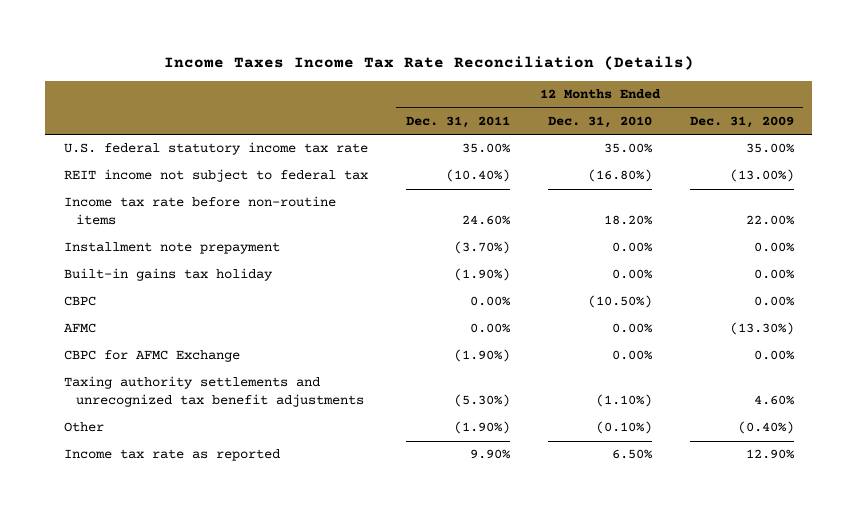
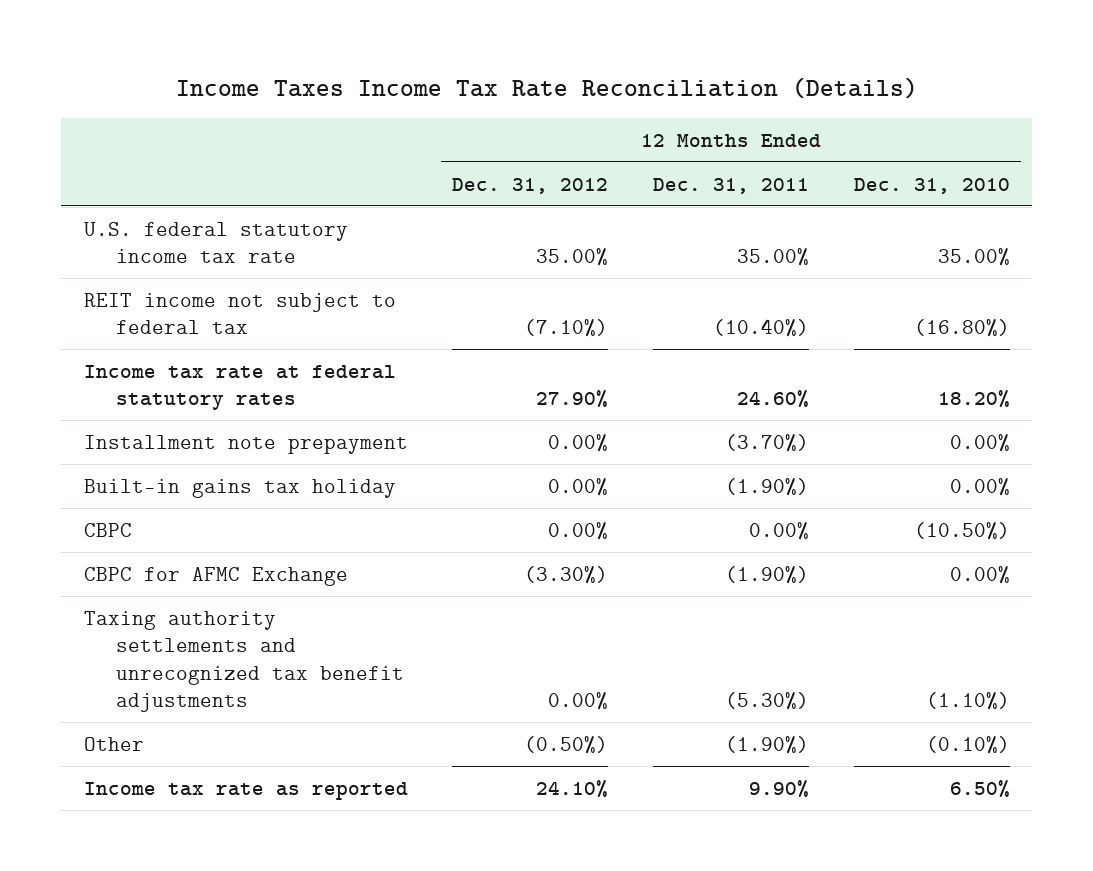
- | 12 Months Ended Dec. 31, 2011 | 12 Months Ended Dec. 31, 2010 | 12 Months Ended Dec. 31, 2009
+ | 12 Months Ended Dec. 31, 2012 | 12 Months Ended Dec. 31, 2011 | 12 Months Ended Dec. 31, 2010
- Income tax rate before non-routine items | 24.60% | 18.20% | 22.00%
+ Income tax rate at federal statutory rates | 27.90% | 24.60% | 18.20%
- AFMC | 0.00% | 0.00% | (13.30%)

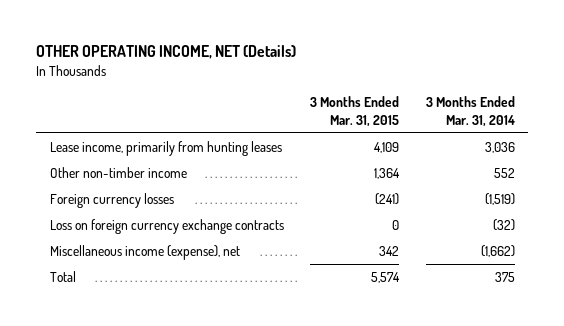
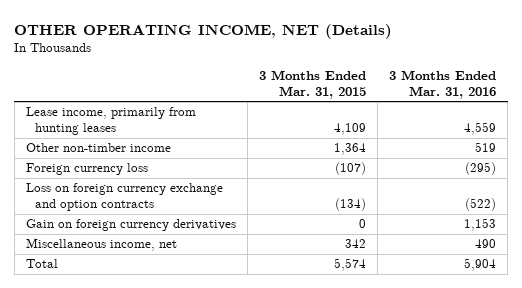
- | 3 Months Ended Mar. 31, 2015 | 3 Months Ended Mar. 31, 2014
+ | 3 Months Ended Mar. 31, 2015 | 3 Months Ended Mar. 31, 2016
- Foreign currency losses | (241) | (1,519)
- Loss on foreign currency exchange contracts | 0 | (32)
- Miscellaneous income (expense), net | 342 | (1,662)
+ Foreign currency loss | (107) | (295)
+ Loss on foreign currency exchange and option contracts | (134) | (522)
+ Gain on foreign currency derivatives | 0 | 1,153
+ Miscellaneous income, net | 342 | 490

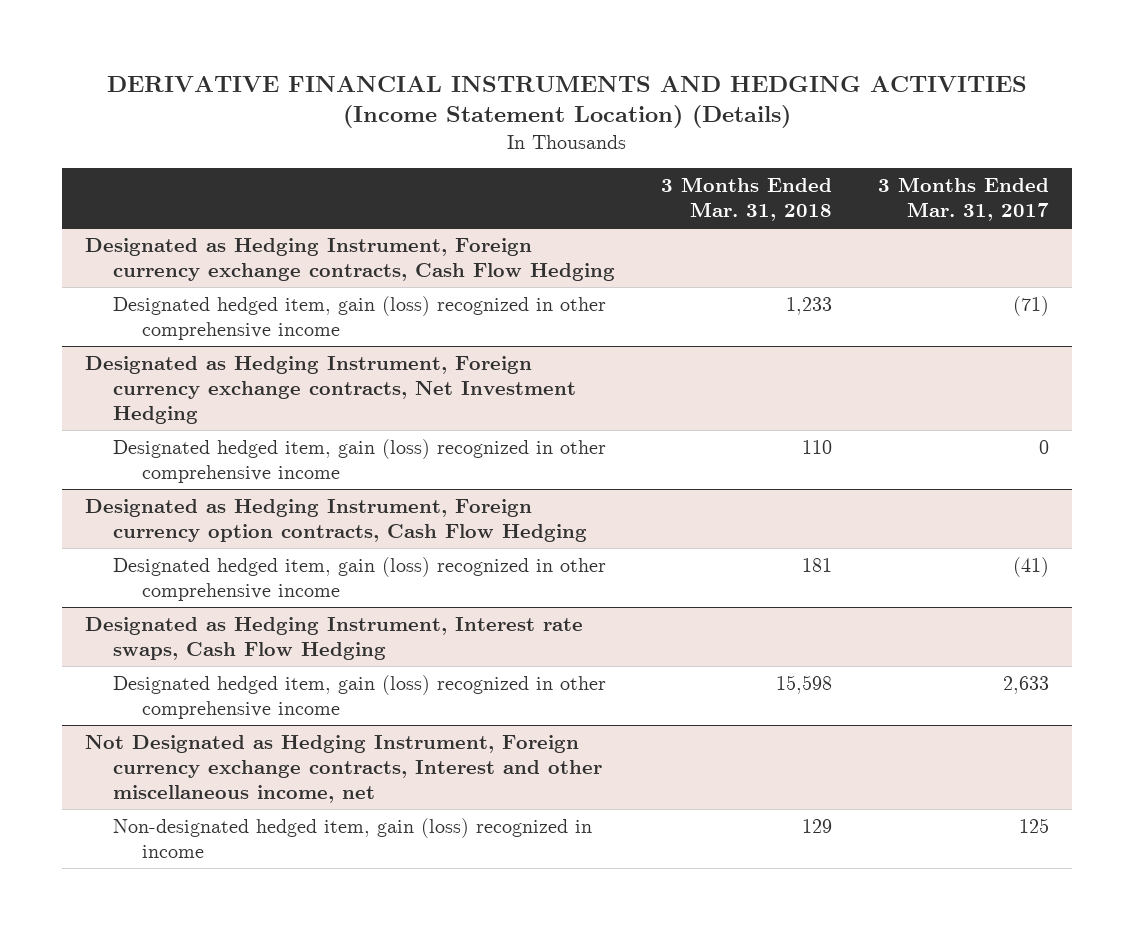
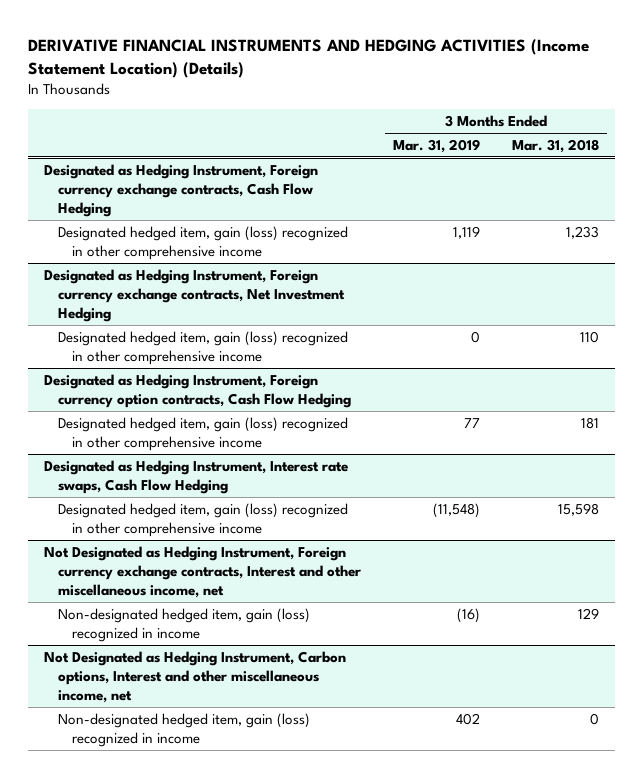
- | 3 Months Ended Mar. 31, 2018 | 3 Months Ended Mar. 31, 2017
+ | 3 Months Ended Mar. 31, 2019 | 3 Months Ended Mar. 31, 2018
+ Not Designated as Hedging Instrument, Carbon options, Interest and other miscellaneous income, net
+ Non-designated hedged item, gain (loss) recognized in income | 402 | 0

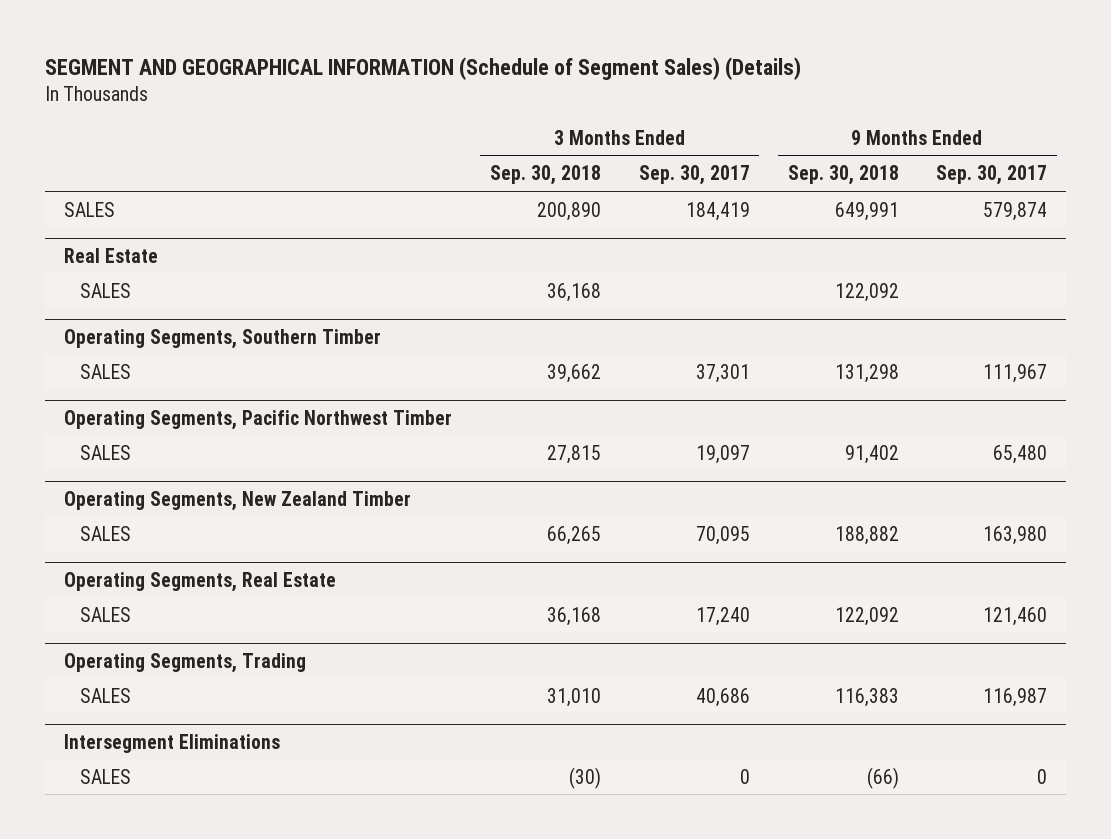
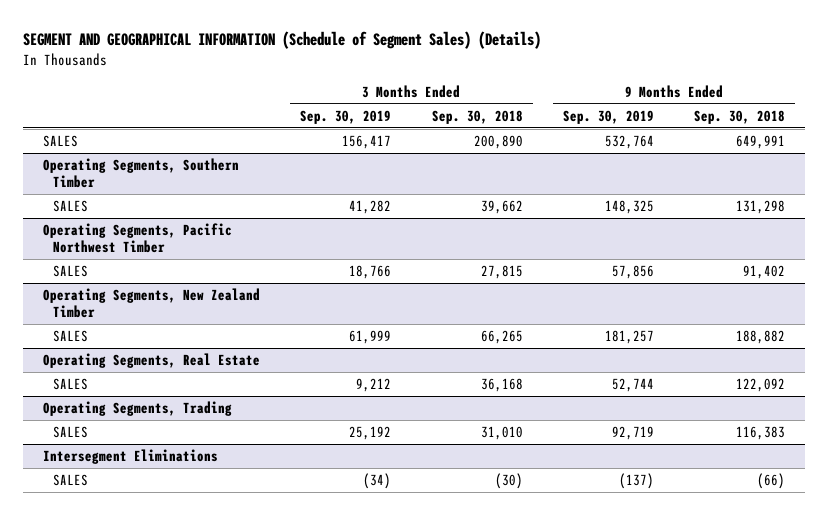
- | 3 Months Ended Sep. 30, 2018 | 3 Months Ended Sep. 30, 2017 | 9 Months Ended Sep. 30, 2018 | 9 Months Ended Sep. 30, 2017
+ | 3 Months Ended Sep. 30, 2019 | 3 Months Ended Sep. 30, 2018 | 9 Months Ended Sep. 30, 2019 | 9 Months Ended Sep. 30, 2018
- Real Estate
- SALES | 36,168 | | 122,092 |

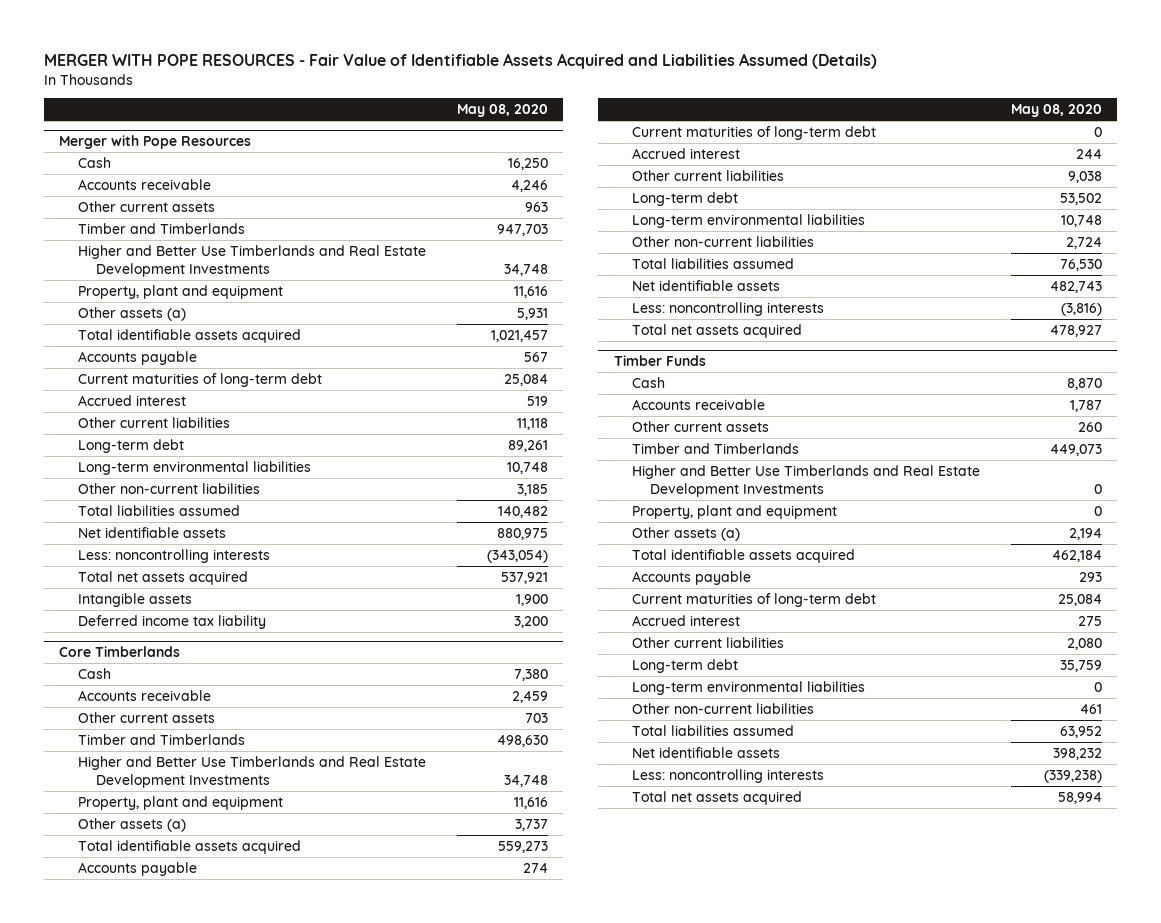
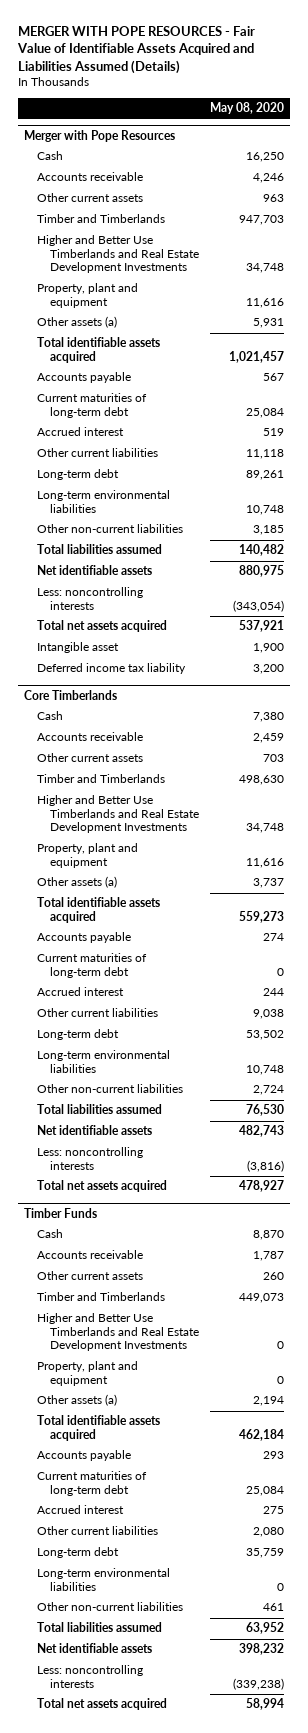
@ Merger with Pope Resources
- Intangible assets | 1,900
+ Intangible asset | 1,900

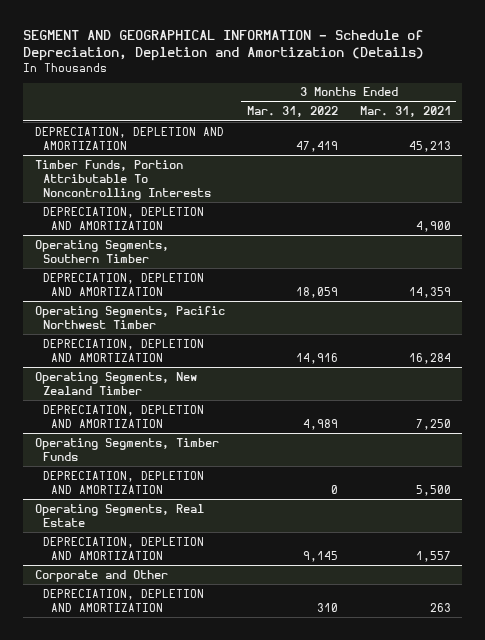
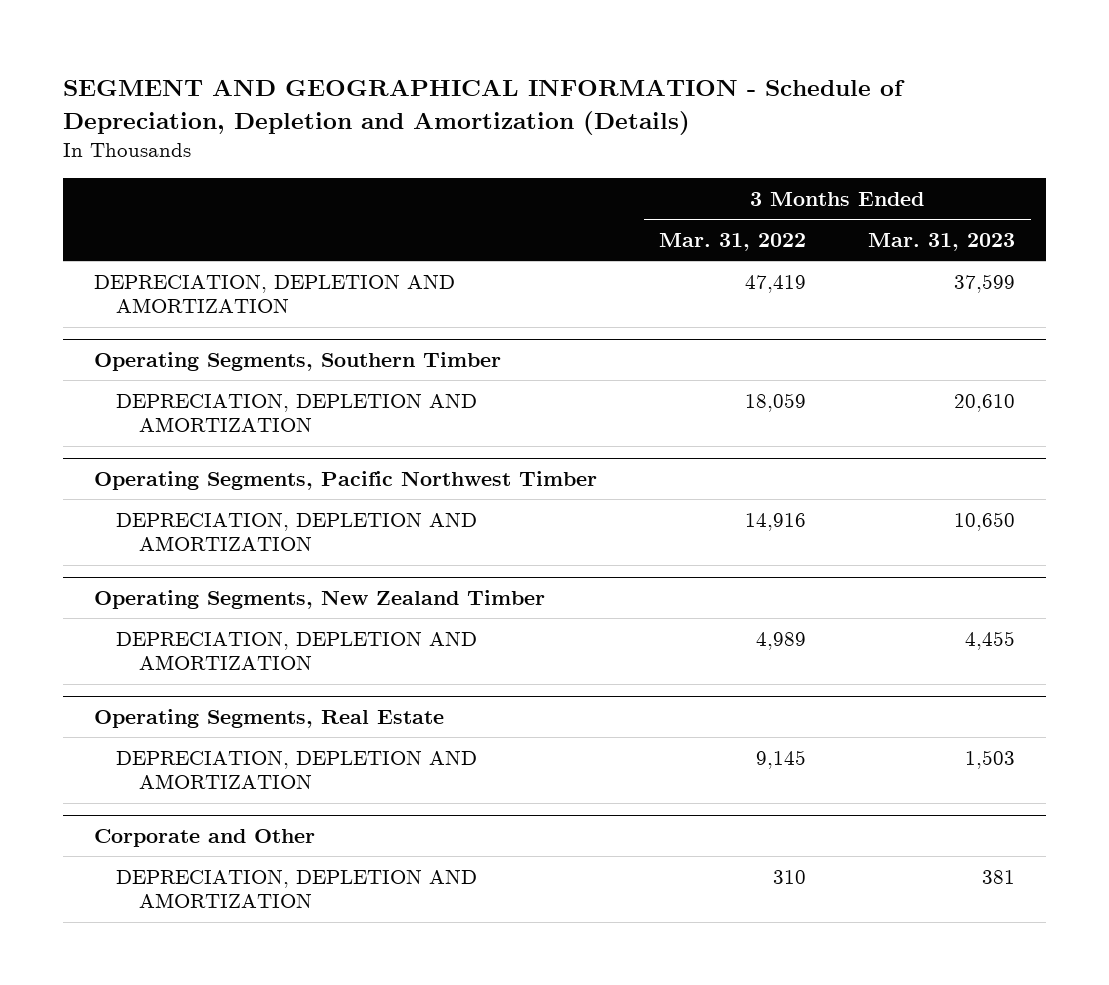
- | 3 Months Ended Mar. 31, 2022 | 3 Months Ended Mar. 31, 2021
+ | 3 Months Ended Mar. 31, 2022 | 3 Months Ended Mar. 31, 2023
- Timber Funds, Portion Attributable To Noncontrolling Interests
- DEPRECIATION, DEPLETION AND AMORTIZATION | | 4,900
- Operating Segments, Timber Funds
- DEPRECIATION, DEPLETION AND AMORTIZATION | 0 | 5,500

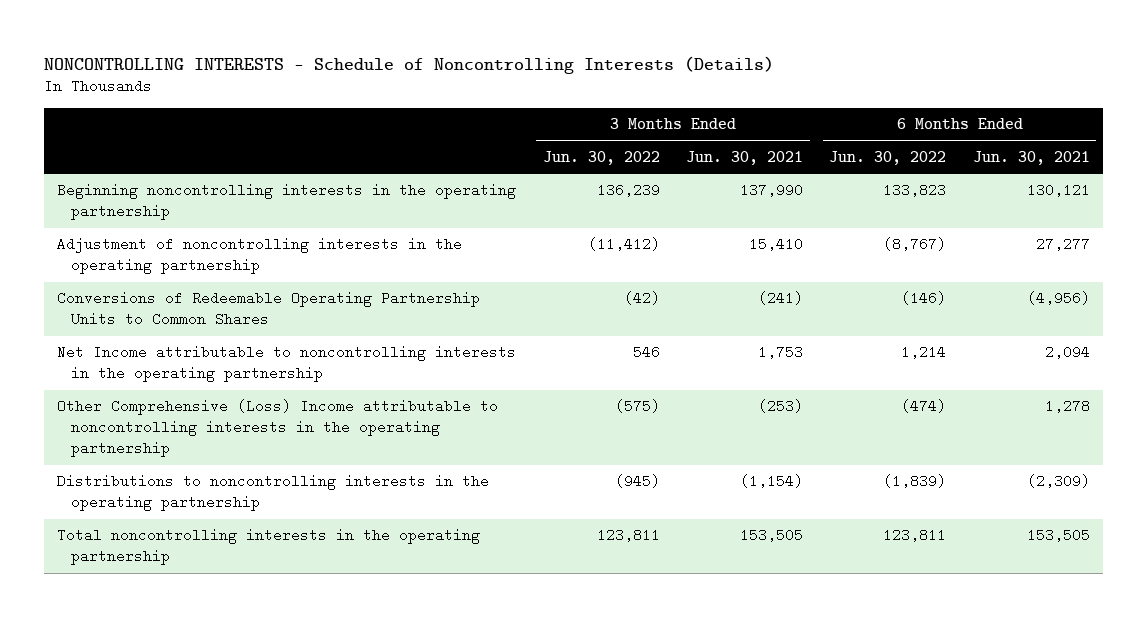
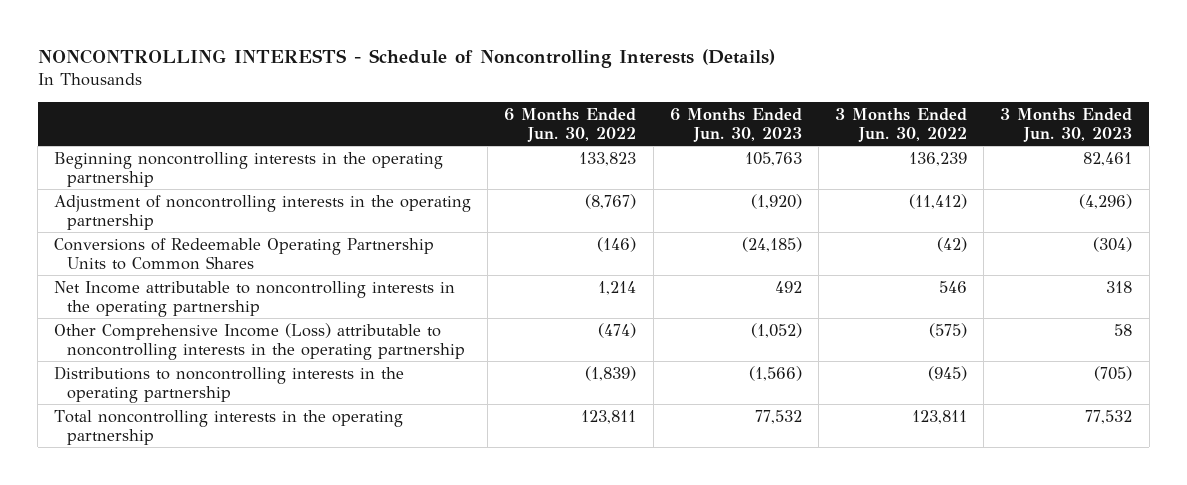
- | 3 Months Ended Jun. 30, 2022 | 3 Months Ended Jun. 30, 2021 | 6 Months Ended Jun. 30, 2022 | 6 Months Ended Jun. 30, 2021
+ | 6 Months Ended Jun. 30, 2022 | 6 Months Ended Jun. 30, 2023 | 3 Months Ended Jun. 30, 2022 | 3 Months Ended Jun. 30, 2023
- Other Comprehensive (Loss) Income attributable to noncontrolling interests in the operating partnership | (575) | (253) | (474) | 1,278
+ Other Comprehensive Income (Loss) attributable to noncontrolling interests in the operating partnership | (474) | (1,052) | (575) | 58

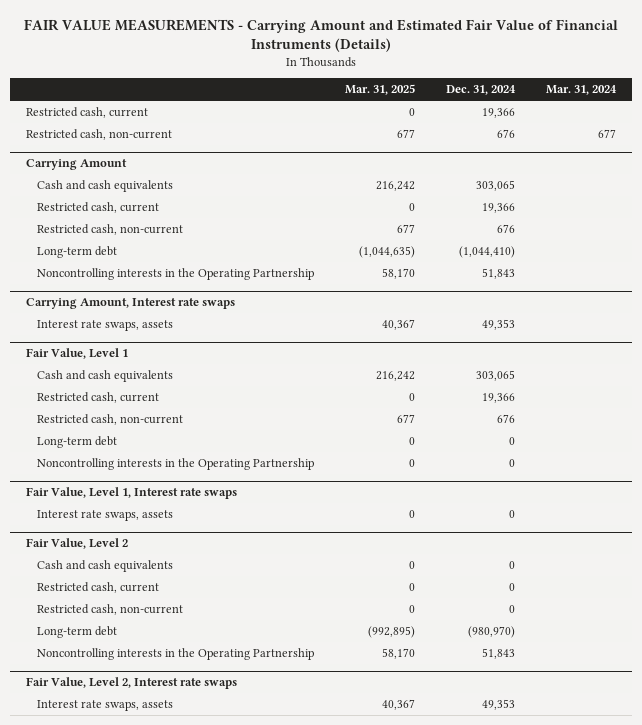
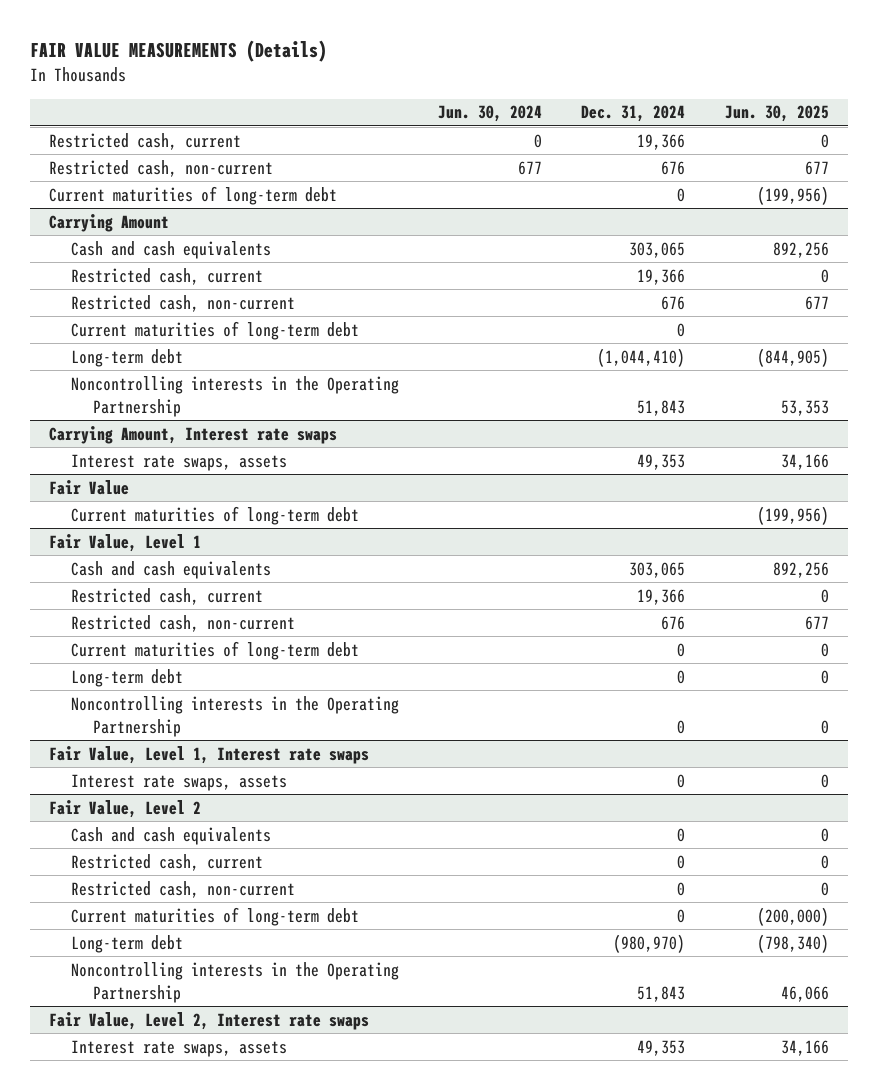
- FAIR VALUE MEASUREMENTS - Carrying Amount and Estimated Fair Value of Financial Instruments (Details)
+ FAIR VALUE MEASUREMENTS (Details)
- | Mar. 31, 2025 | Dec. 31, 2024 | Mar. 31, 2024
+ | Jun. 30, 2024 | Dec. 31, 2024 | Jun. 30, 2025
+ Current maturities of long-term debt | | 0 | (199,956)
@ Carrying Amount
+ Current maturities of long-term debt | | 0 |
+ Fair Value
+ Current maturities of long-term debt | | | (199,956)
@ Fair Value, Level 1
+ Current maturities of long-term debt | | 0 | 0
@ Fair Value, Level 2
+ Current maturities of long-term debt | | 0 | (200,000)

